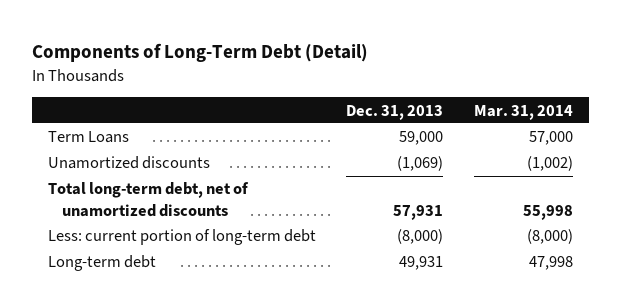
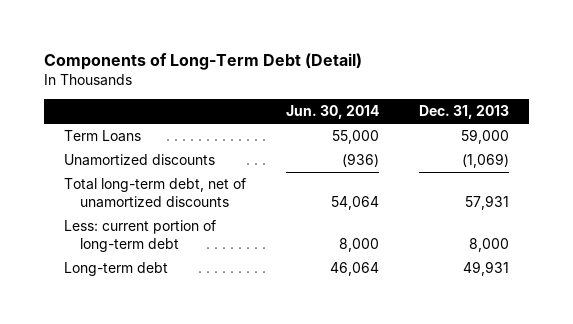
- | Dec. 31, 2013 | Mar. 31, 2014
+ | Jun. 30, 2014 | Dec. 31, 2013
- Less: current portion of long-term debt | (8,000) | (8,000)
+ Less: current portion of long-term debt | 8,000 | 8,000

